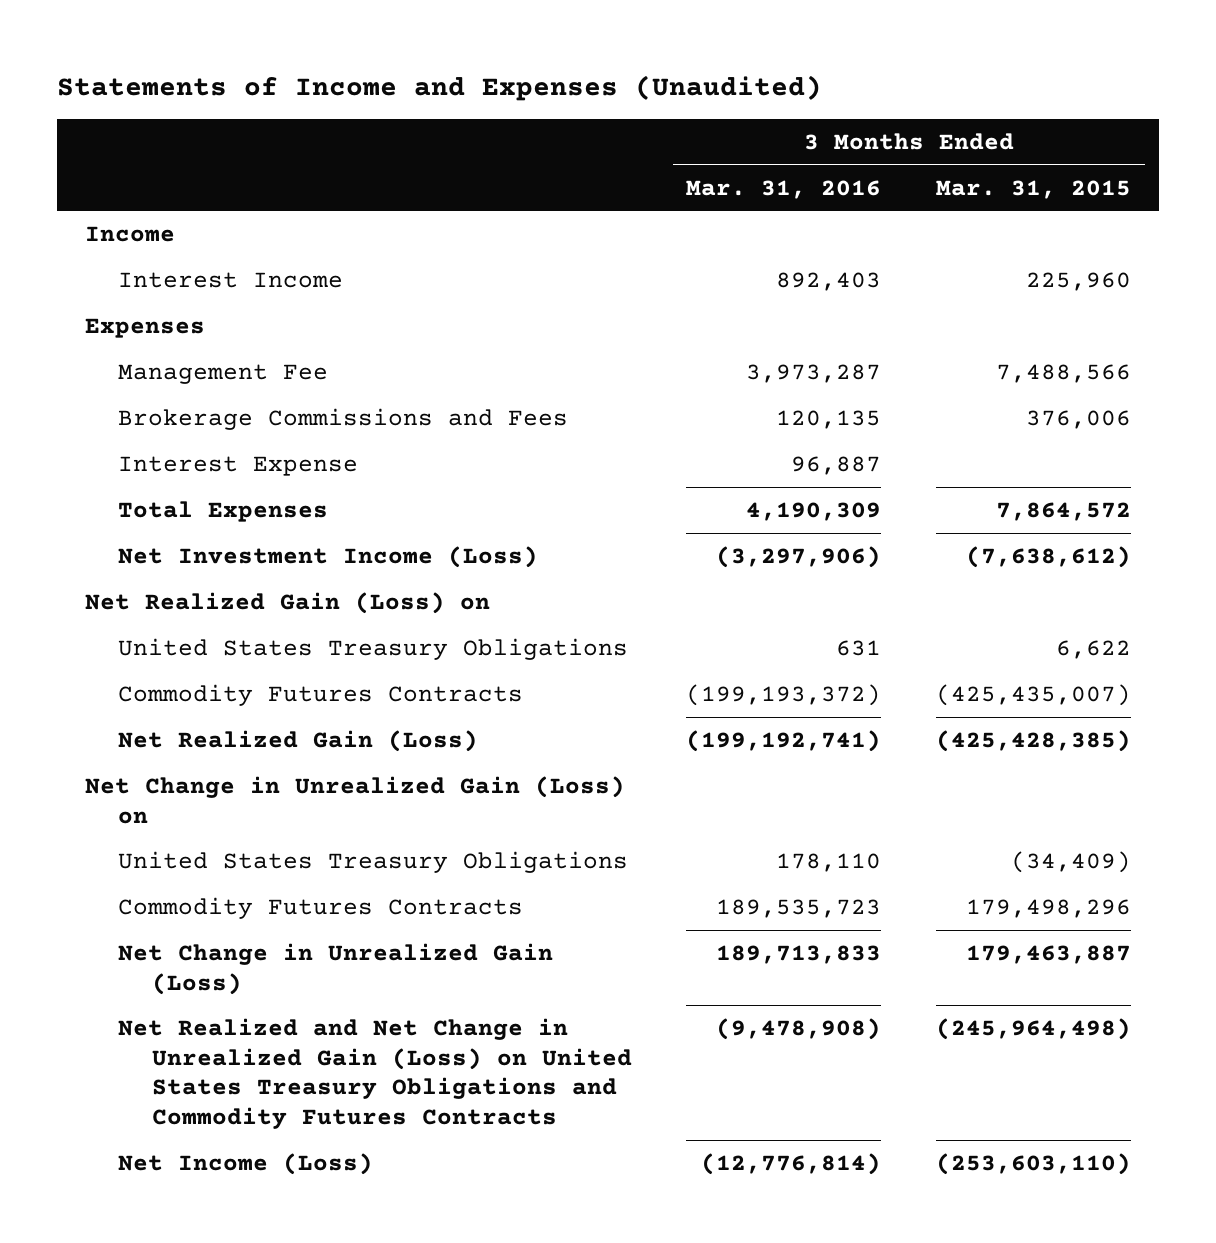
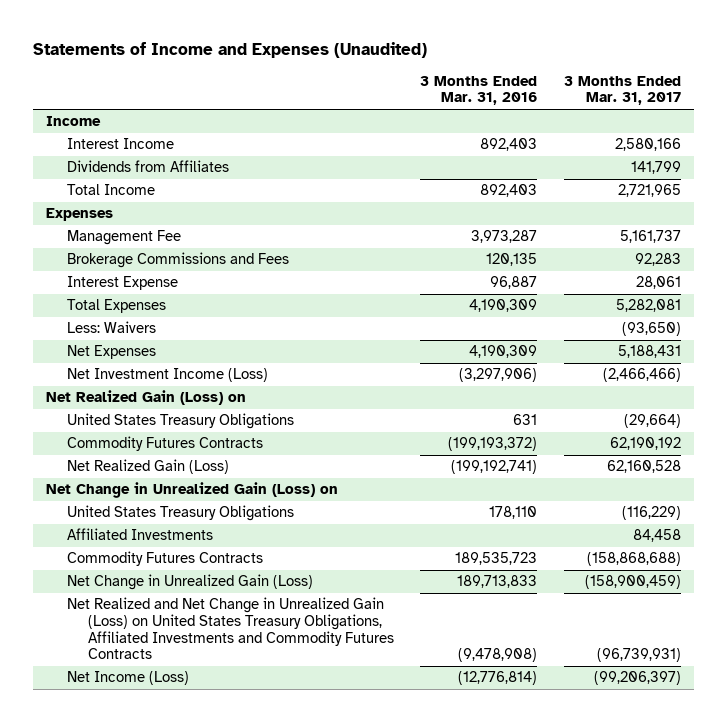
- | 3 Months Ended Mar. 31, 2016 | 3 Months Ended Mar. 31, 2015
+ | 3 Months Ended Mar. 31, 2016 | 3 Months Ended Mar. 31, 2017
+ Dividends from Affiliates | | 141,799
+ Total Income | 892,403 | 2,721,965
+ Less: Waivers | | (93,650)
+ Net Expenses | 4,190,309 | 5,188,431
+ Affiliated Investments | | 84,458
- Net Realized and Net Change in Unrealized Gain (Loss) on United States Treasury Obligations and Commodity Futures Contracts | (9,478,908) | (245,964,498)
+ Net Realized and Net Change in Unrealized Gain (Loss) on United States Treasury Obligations, Affiliated Investments and Commodity Futures Contracts | (9,478,908) | (96,739,931)

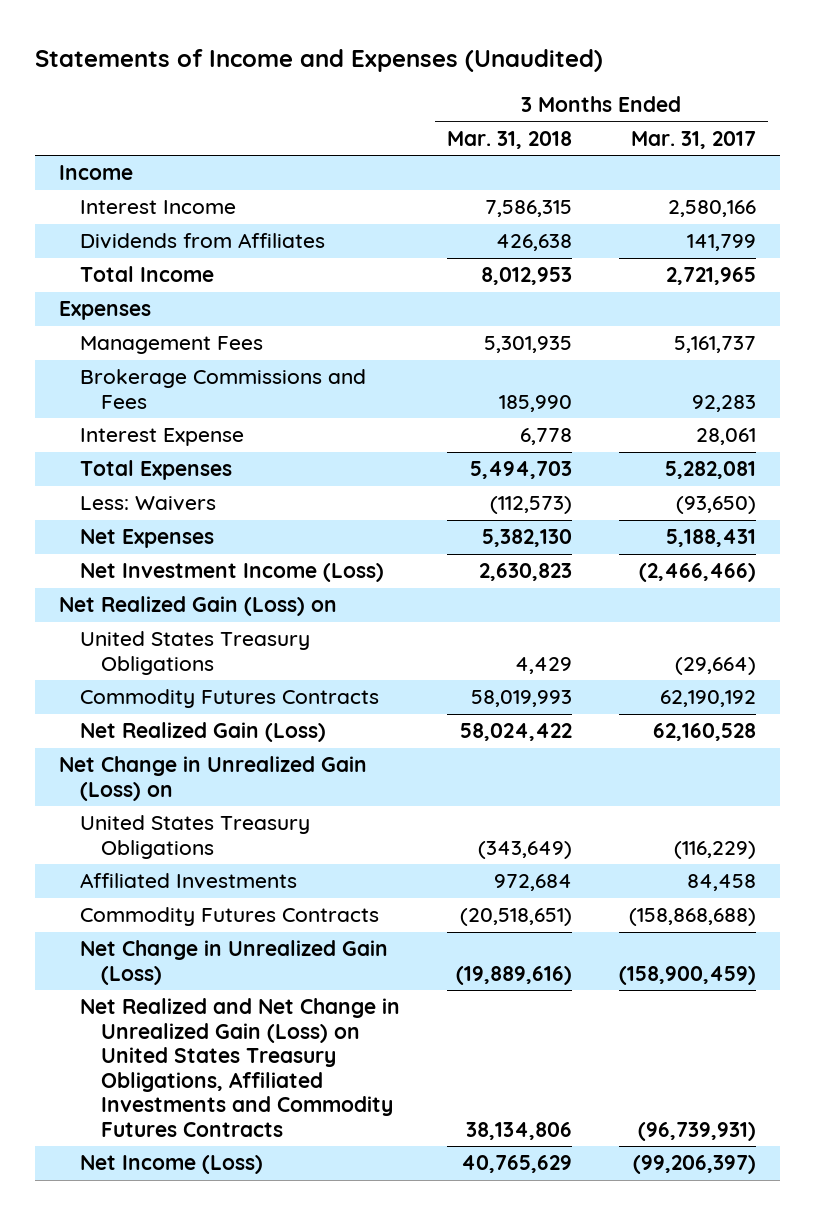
- | 3 Months Ended Mar. 31, 2016 | 3 Months Ended Mar. 31, 2017
+ | 3 Months Ended Mar. 31, 2018 | 3 Months Ended Mar. 31, 2017
- Management Fee | 3,973,287 | 5,161,737
+ Management Fees | 5,301,935 | 5,161,737

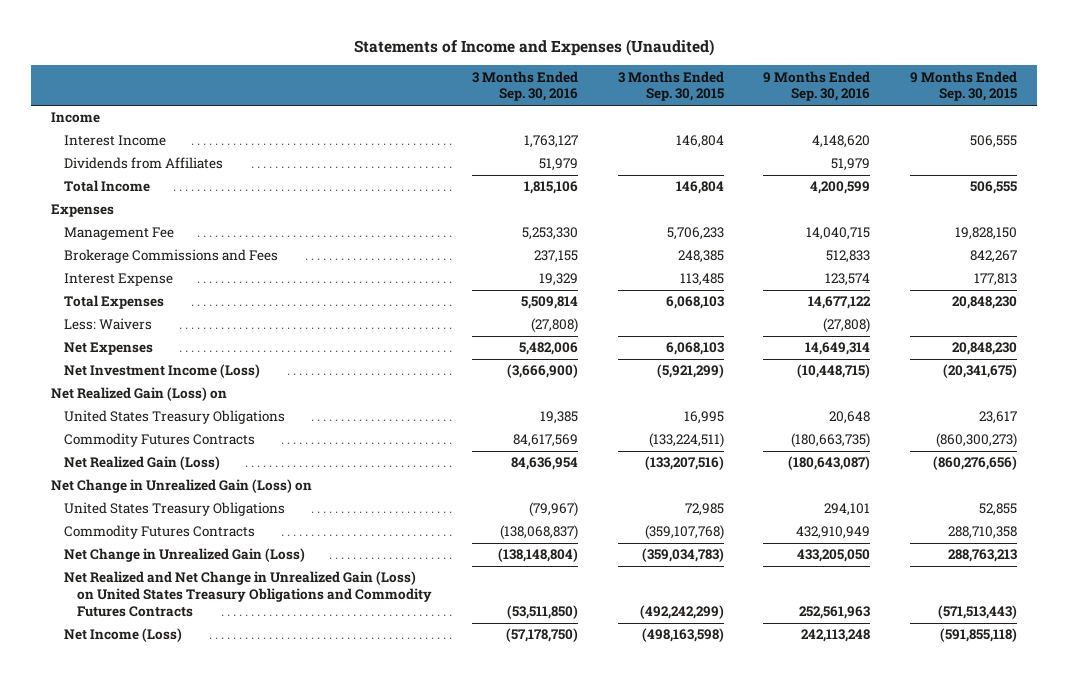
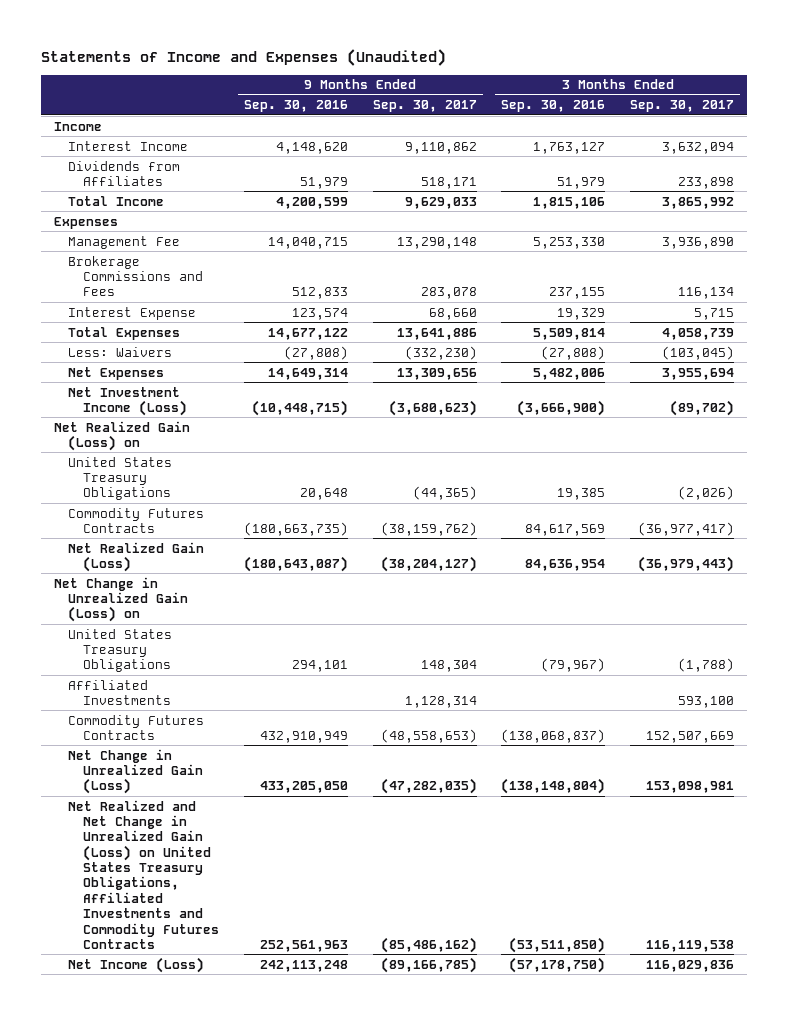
- | 3 Months Ended Sep. 30, 2016 | 3 Months Ended Sep. 30, 2015 | 9 Months Ended Sep. 30, 2016 | 9 Months Ended Sep. 30, 2015
+ | 9 Months Ended Sep. 30, 2016 | 9 Months Ended Sep. 30, 2017 | 3 Months Ended Sep. 30, 2016 | 3 Months Ended Sep. 30, 2017
+ Affiliated Investments | | 1,128,314 | | 593,100
- Net Realized and Net Change in Unrealized Gain (Loss) on United States Treasury Obligations and Commodity Futures Contracts | (53,511,850) | (492,242,299) | 252,561,963 | (571,513,443)
+ Net Realized and Net Change in Unrealized Gain (Loss) on United States Treasury Obligations, Affiliated Investments and Commodity Futures Contracts | 252,561,963 | (85,486,162) | (53,511,850) | 116,119,538

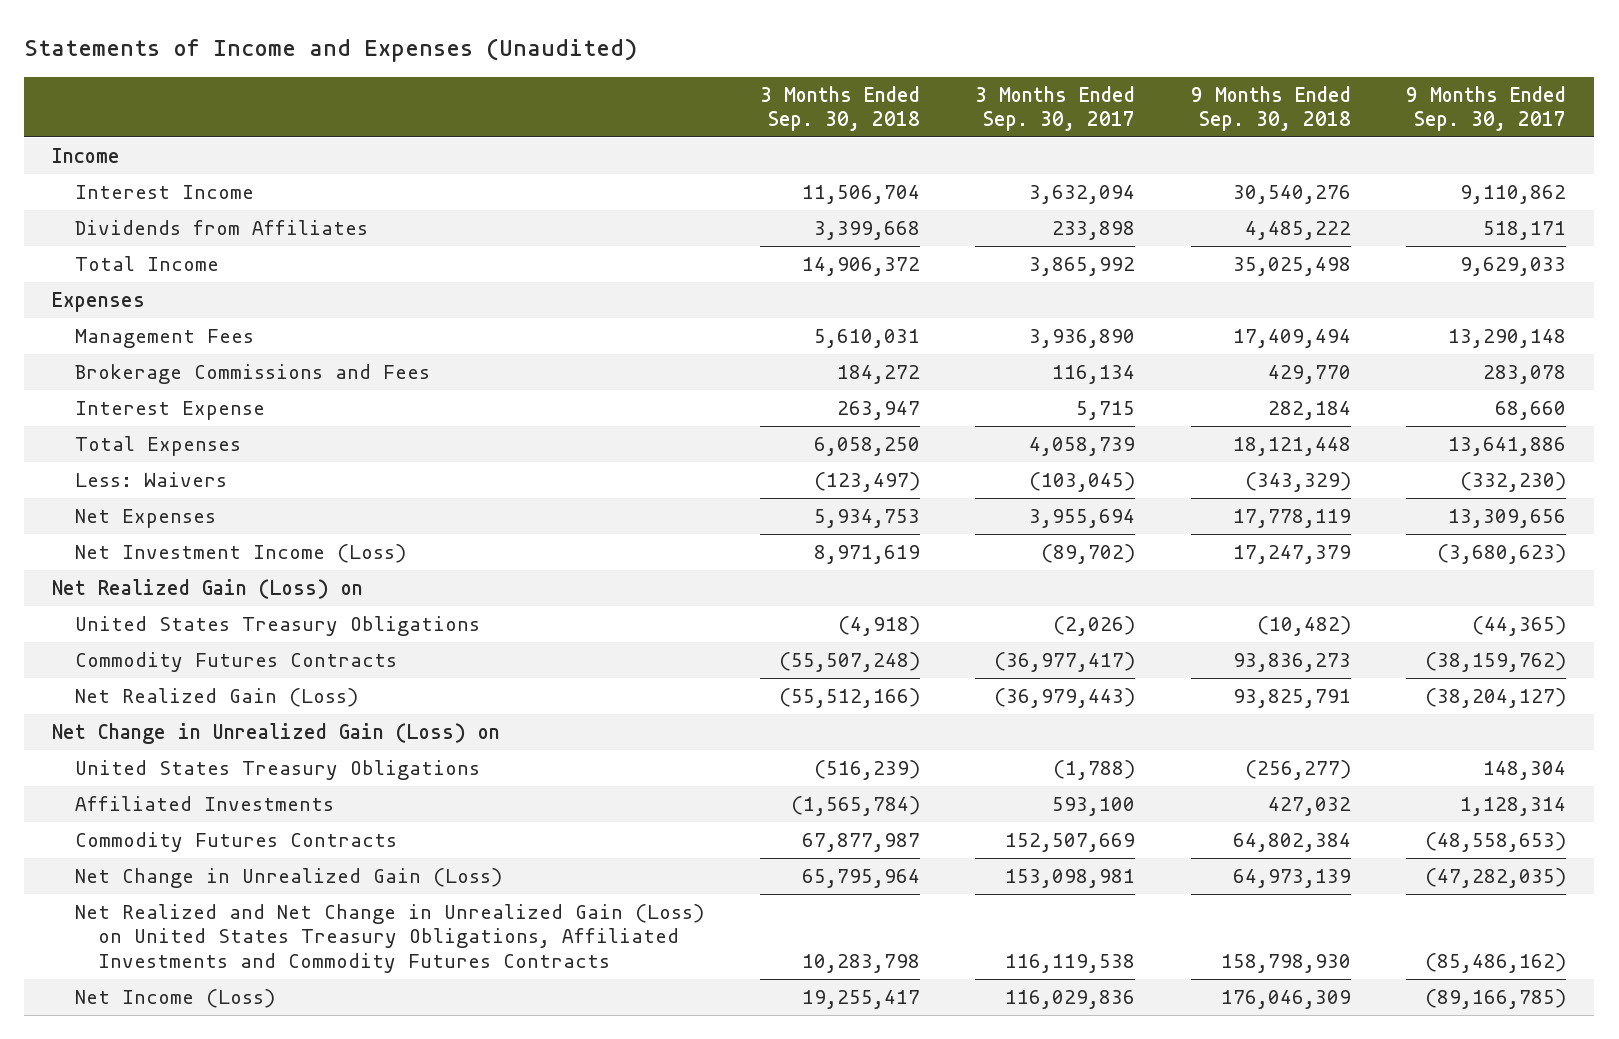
- | 9 Months Ended Sep. 30, 2016 | 9 Months Ended Sep. 30, 2017 | 3 Months Ended Sep. 30, 2016 | 3 Months Ended Sep. 30, 2017
+ | 3 Months Ended Sep. 30, 2018 | 3 Months Ended Sep. 30, 2017 | 9 Months Ended Sep. 30, 2018 | 9 Months Ended Sep. 30, 2017
- Management Fee | 14,040,715 | 13,290,148 | 5,253,330 | 3,936,890
+ Management Fees | 5,610,031 | 3,936,890 | 17,409,494 | 13,290,148

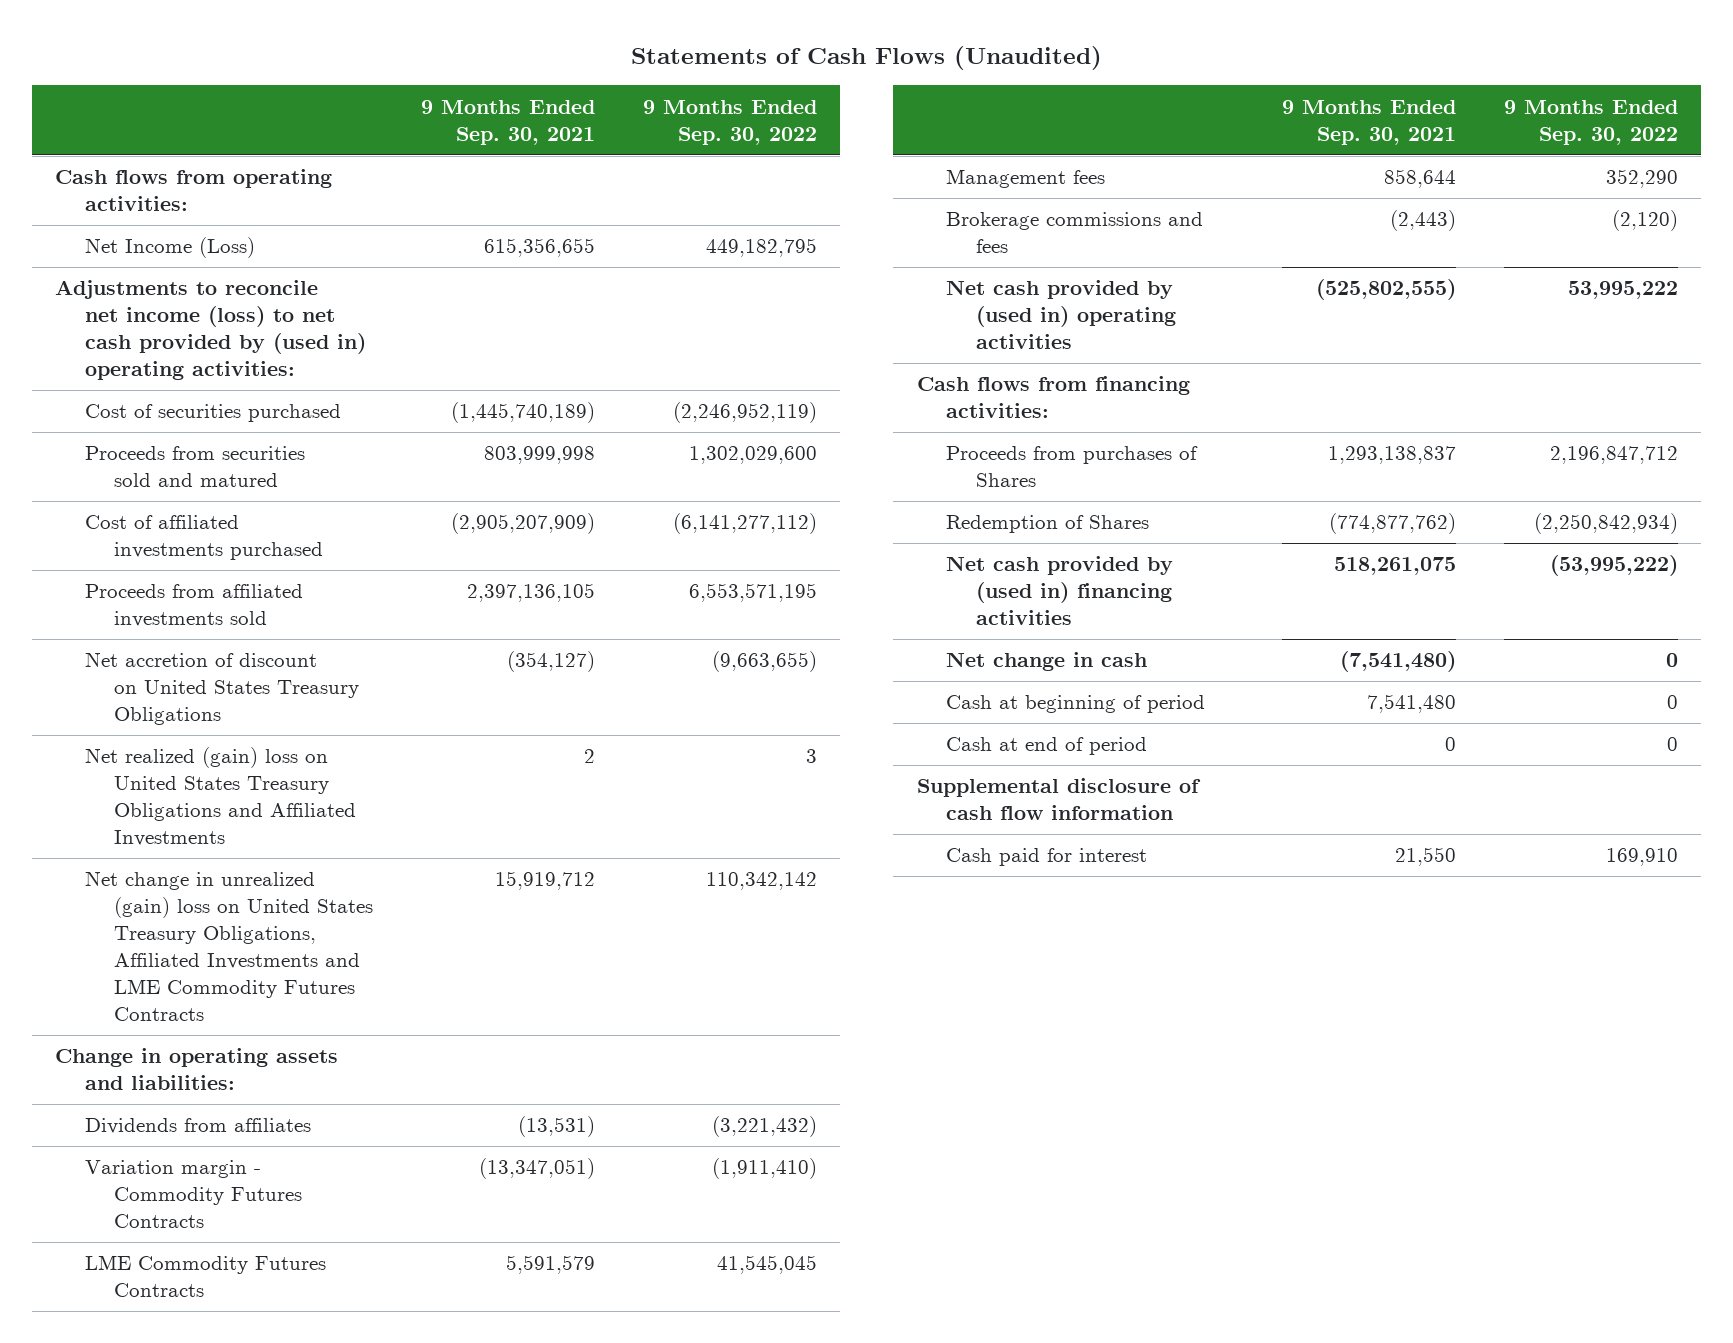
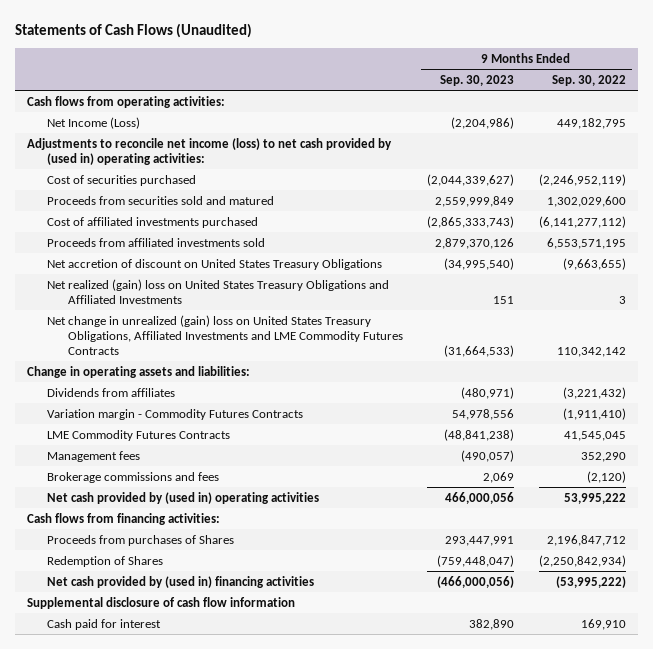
- | 9 Months Ended Sep. 30, 2021 | 9 Months Ended Sep. 30, 2022
+ | 9 Months Ended Sep. 30, 2023 | 9 Months Ended Sep. 30, 2022
- Net change in cash | (7,541,480) | 0
- Cash at beginning of period | 7,541,480 | 0
- Cash at end of period | 0 | 0

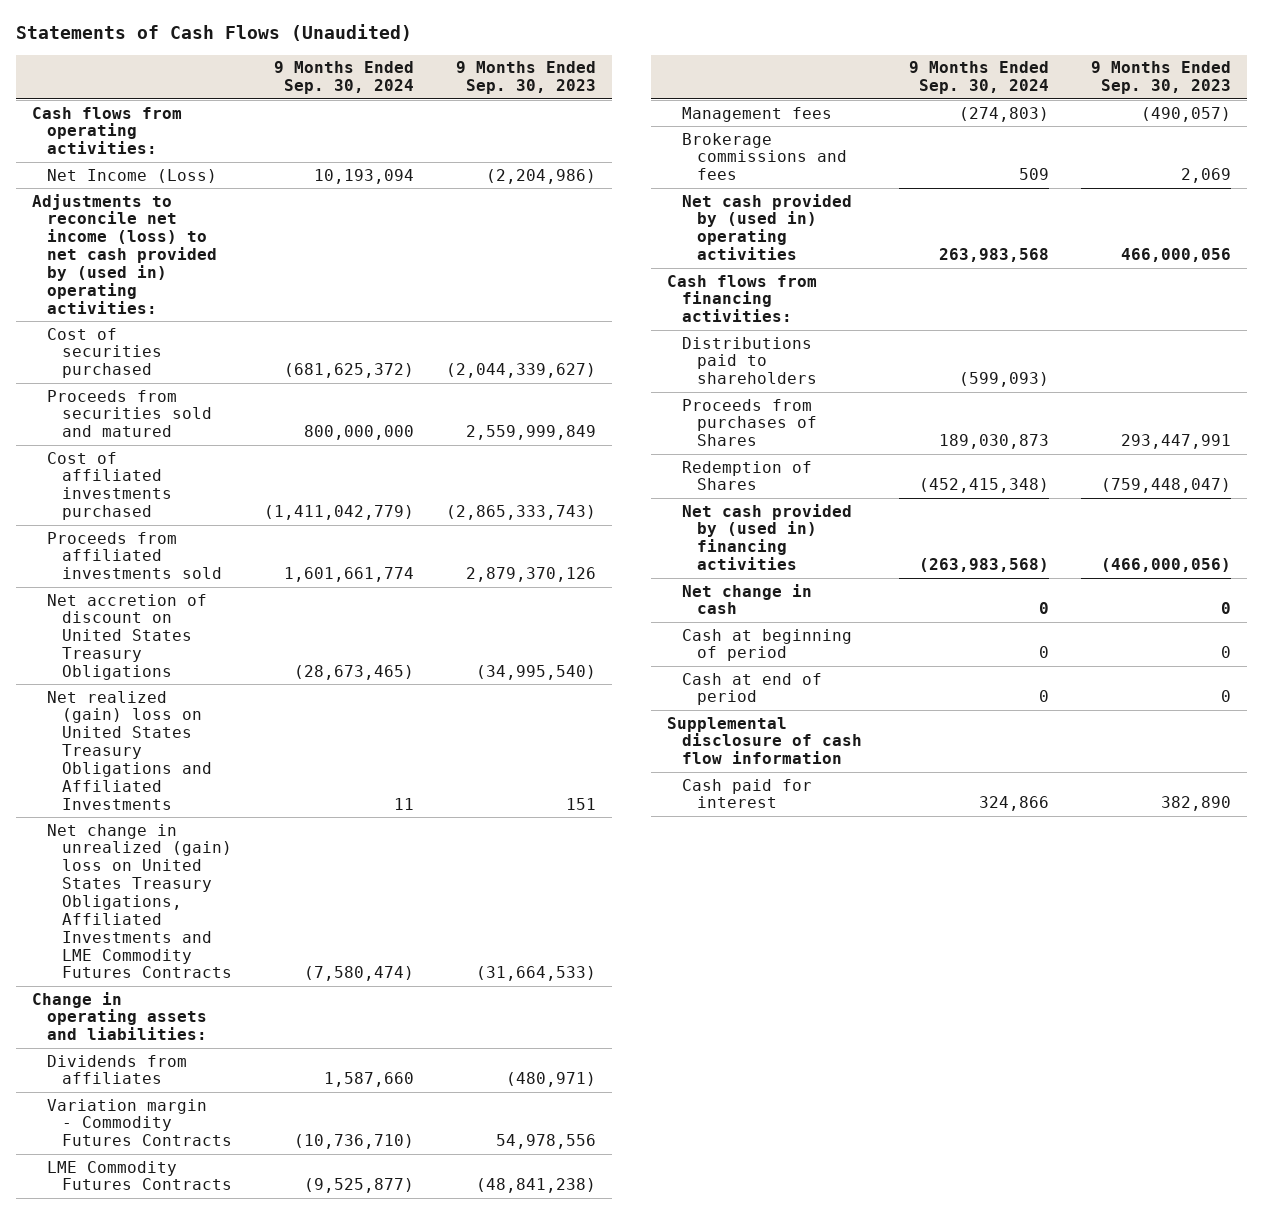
- | 9 Months Ended Sep. 30, 2023 | 9 Months Ended Sep. 30, 2022
+ | 9 Months Ended Sep. 30, 2024 | 9 Months Ended Sep. 30, 2023
+ Distributions paid to shareholders | (599,093) |
+ Net change in cash | 0 | 0
+ Cash at beginning of period | 0 | 0
+ Cash at end of period | 0 | 0

